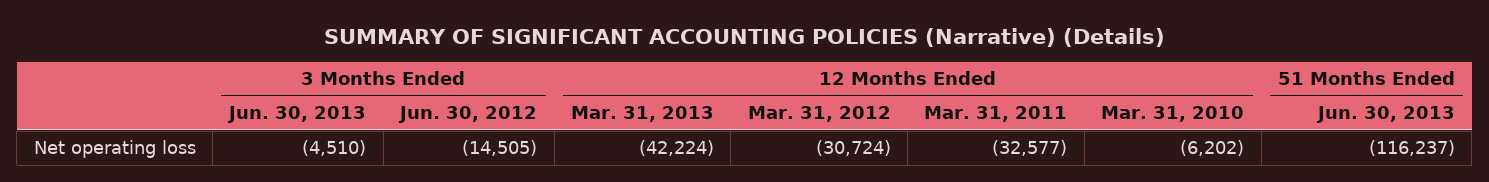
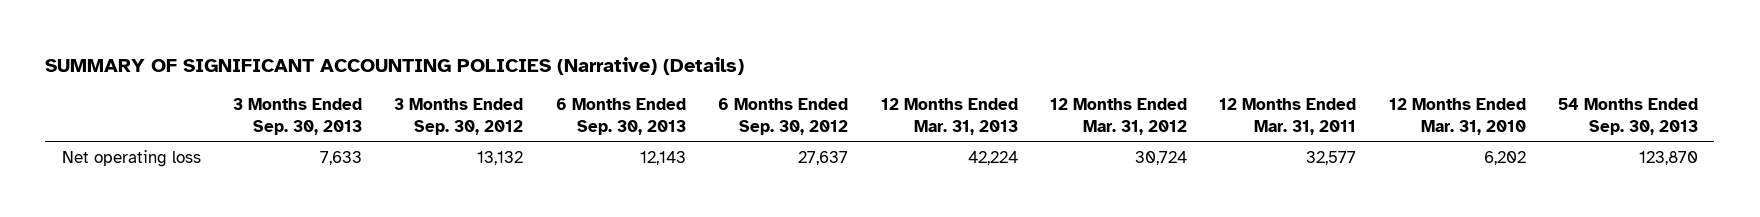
- | 3 Months Ended Jun. 30, 2013 | 3 Months Ended Jun. 30, 2012 | 12 Months Ended Mar. 31, 2013 | 12 Months Ended Mar. 31, 2012 | 12 Months Ended Mar. 31, 2011 | 12 Months Ended Mar. 31, 2010 | 51 Months Ended Jun. 30, 2013
+ | 3 Months Ended Sep. 30, 2013 | 3 Months Ended Sep. 30, 2012 | 6 Months Ended Sep. 30, 2013 | 6 Months Ended Sep. 30, 2012 | 12 Months Ended Mar. 31, 2013 | 12 Months Ended Mar. 31, 2012 | 12 Months Ended Mar. 31, 2011 | 12 Months Ended Mar. 31, 2010 | 54 Months Ended Sep. 30, 2013
- Net operating loss | (4,510) | (14,505) | (42,224) | (30,724) | (32,577) | (6,202) | (116,237)
+ Net operating loss | 7,633 | 13,132 | 12,143 | 27,637 | 42,224 | 30,724 | 32,577 | 6,202 | 123,870

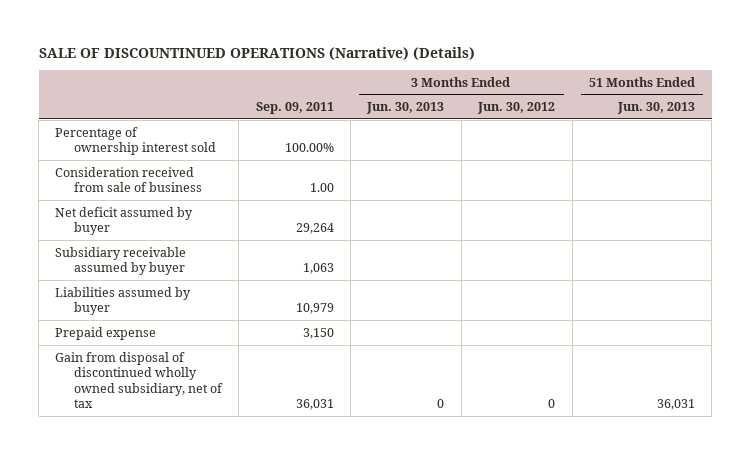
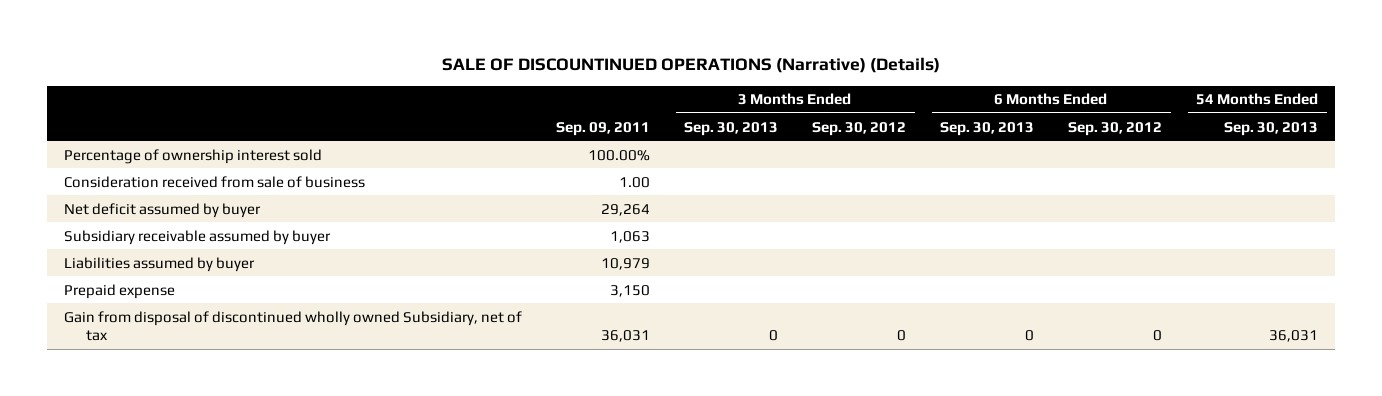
- | Sep. 09, 2011 | 3 Months Ended Jun. 30, 2013 | 3 Months Ended Jun. 30, 2012 | 51 Months Ended Jun. 30, 2013
+ | Sep. 09, 2011 | 3 Months Ended Sep. 30, 2013 | 3 Months Ended Sep. 30, 2012 | 6 Months Ended Sep. 30, 2013 | 6 Months Ended Sep. 30, 2012 | 54 Months Ended Sep. 30, 2013
- Gain from disposal of discontinued wholly owned subsidiary, net of tax | 36,031 | 0 | 0 | 36,031
+ Gain from disposal of discontinued wholly owned Subsidiary, net of tax | 36,031 | 0 | 0 | 0 | 0 | 36,031

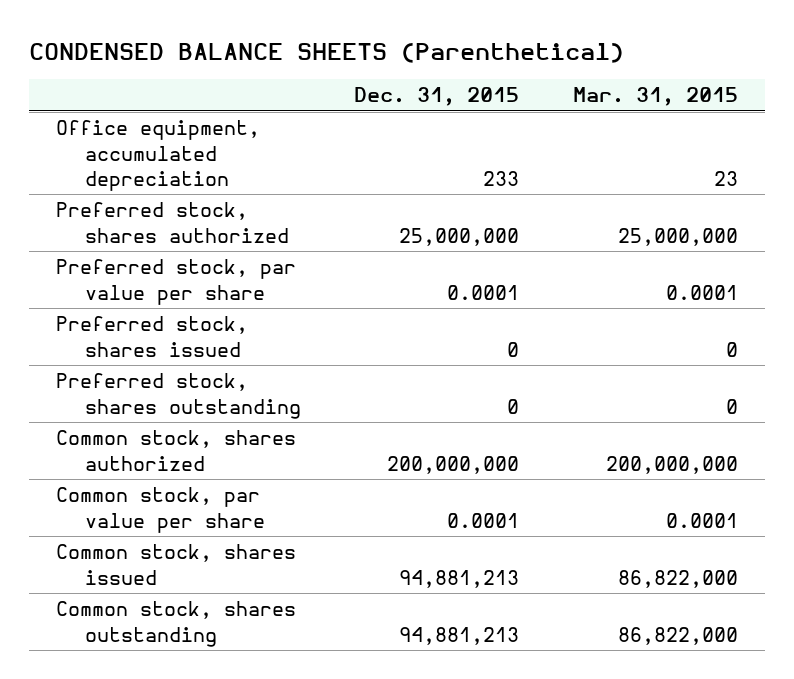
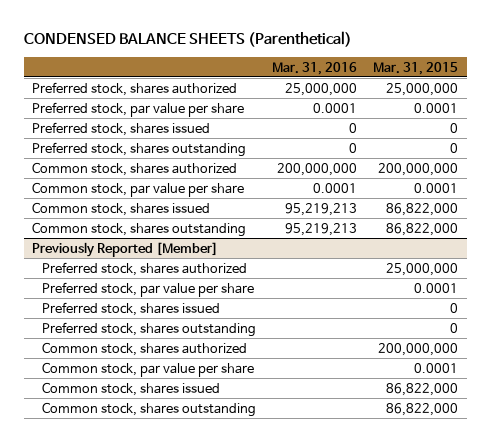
- | Dec. 31, 2015 | Mar. 31, 2015
+ | Mar. 31, 2016 | Mar. 31, 2015
- Office equipment, accumulated depreciation | 233 | 23
+ Previously Reported [Member]
+ Preferred stock, shares authorized | | 25,000,000
+ Preferred stock, par value per share | | 0.0001
+ Preferred stock, shares issued | | 0
+ Preferred stock, shares outstanding | | 0
+ Common stock, shares authorized | | 200,000,000
+ Common stock, par value per share | | 0.0001
+ Common stock, shares issued | | 86,822,000
+ Common stock, shares outstanding | | 86,822,000

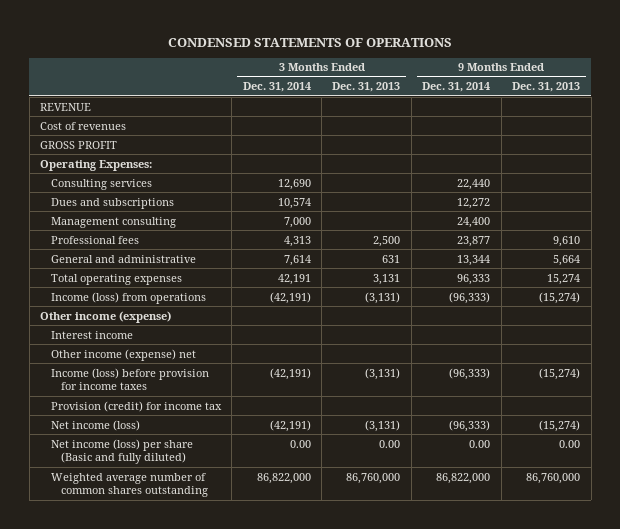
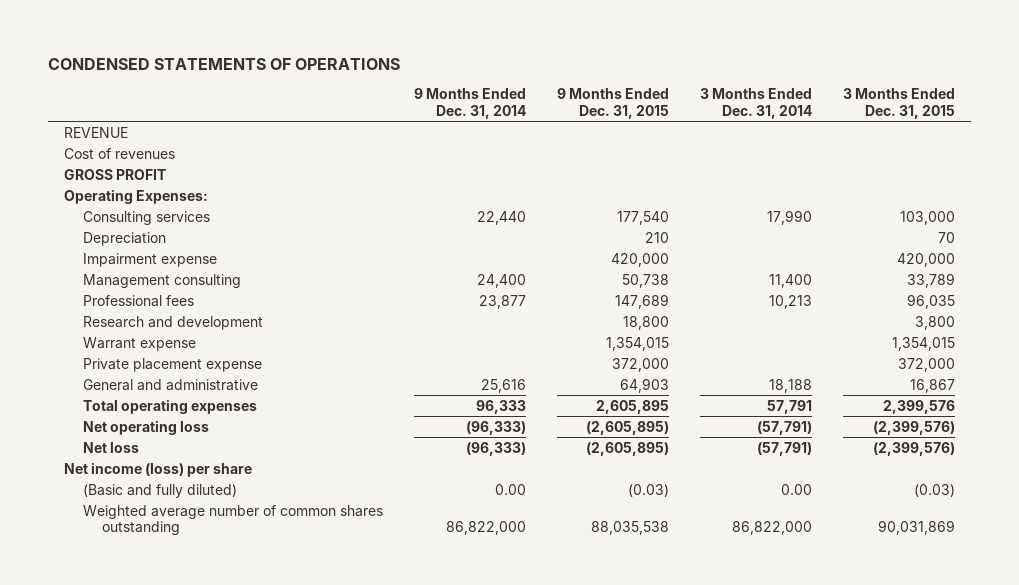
- | 3 Months Ended Dec. 31, 2014 | 3 Months Ended Dec. 31, 2013 | 9 Months Ended Dec. 31, 2014 | 9 Months Ended Dec. 31, 2013
+ | 9 Months Ended Dec. 31, 2014 | 9 Months Ended Dec. 31, 2015 | 3 Months Ended Dec. 31, 2014 | 3 Months Ended Dec. 31, 2015
- Consulting services | 12,690 | | 22,440 |
- Dues and subscriptions | 10,574 | | 12,272 |
- Management consulting | 7,000 | | 24,400 |
- Professional fees | 4,313 | 2,500 | 23,877 | 9,610
- General and administrative | 7,614 | 631 | 13,344 | 5,664
- Total operating expenses | 42,191 | 3,131 | 96,333 | 15,274
- Income (loss) from operations | (42,191) | (3,131) | (96,333) | (15,274)
- Other income (expense)
- Interest income
- Other income (expense) net
- Income (loss) before provision for income taxes | (42,191) | (3,131) | (96,333) | (15,274)
- Provision (credit) for income tax
- Net income (loss) | (42,191) | (3,131) | (96,333) | (15,274)
- Net income (loss) per share (Basic and fully diluted) | 0.00 | 0.00 | 0.00 | 0.00
+ Consulting services | 22,440 | 177,540 | 17,990 | 103,000
+ Depreciation | | 210 | | 70
+ Impairment expense | | 420,000 | | 420,000
+ Management consulting | 24,400 | 50,738 | 11,400 | 33,789
+ Professional fees | 23,877 | 147,689 | 10,213 | 96,035
+ Research and development | | 18,800 | | 3,800
+ Warrant expense | | 1,354,015 | | 1,354,015
+ Private placement expense | | 372,000 | | 372,000
+ General and administrative | 25,616 | 64,903 | 18,188 | 16,867
+ Total operating expenses | 96,333 | 2,605,895 | 57,791 | 2,399,576
+ Net operating loss | (96,333) | (2,605,895) | (57,791) | (2,399,576)
+ Net loss | (96,333) | (2,605,895) | (57,791) | (2,399,576)
+ Net income (loss) per share
+ (Basic and fully diluted) | 0.00 | (0.03) | 0.00 | (0.03)

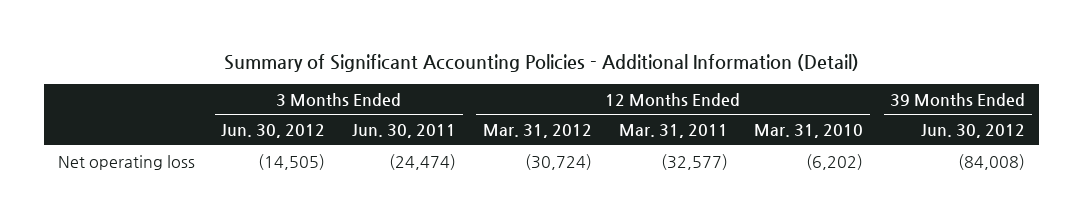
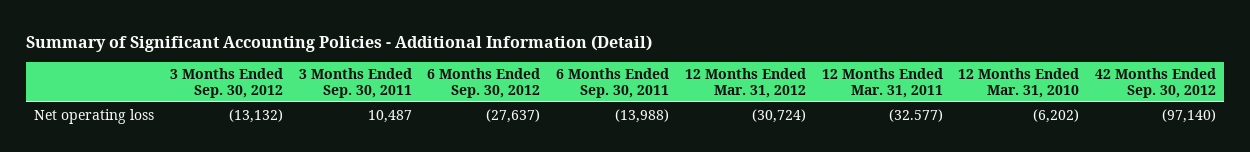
- | 3 Months Ended Jun. 30, 2012 | 3 Months Ended Jun. 30, 2011 | 12 Months Ended Mar. 31, 2012 | 12 Months Ended Mar. 31, 2011 | 12 Months Ended Mar. 31, 2010 | 39 Months Ended Jun. 30, 2012
+ | 3 Months Ended Sep. 30, 2012 | 3 Months Ended Sep. 30, 2011 | 6 Months Ended Sep. 30, 2012 | 6 Months Ended Sep. 30, 2011 | 12 Months Ended Mar. 31, 2012 | 12 Months Ended Mar. 31, 2011 | 12 Months Ended Mar. 31, 2010 | 42 Months Ended Sep. 30, 2012
- Net operating loss | (14,505) | (24,474) | (30,724) | (32,577) | (6,202) | (84,008)
+ Net operating loss | (13,132) | 10,487 | (27,637) | (13,988) | (30,724) | (32.577) | (6,202) | (97,140)

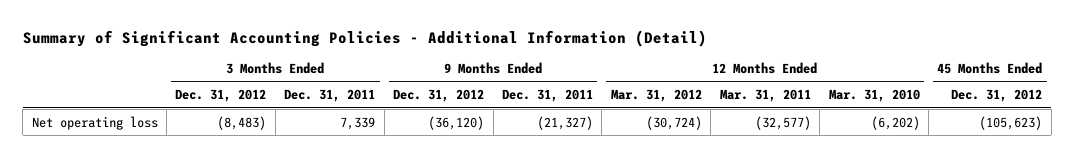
- | 3 Months Ended Sep. 30, 2012 | 3 Months Ended Sep. 30, 2011 | 6 Months Ended Sep. 30, 2012 | 6 Months Ended Sep. 30, 2011 | 12 Months Ended Mar. 31, 2012 | 12 Months Ended Mar. 31, 2011 | 12 Months Ended Mar. 31, 2010 | 42 Months Ended Sep. 30, 2012
+ | 3 Months Ended Dec. 31, 2012 | 3 Months Ended Dec. 31, 2011 | 9 Months Ended Dec. 31, 2012 | 9 Months Ended Dec. 31, 2011 | 12 Months Ended Mar. 31, 2012 | 12 Months Ended Mar. 31, 2011 | 12 Months Ended Mar. 31, 2010 | 45 Months Ended Dec. 31, 2012
- Net operating loss | (13,132) | 10,487 | (27,637) | (13,988) | (30,724) | (32.577) | (6,202) | (97,140)
+ Net operating loss | (8,483) | 7,339 | (36,120) | (21,327) | (30,724) | (32,577) | (6,202) | (105,623)

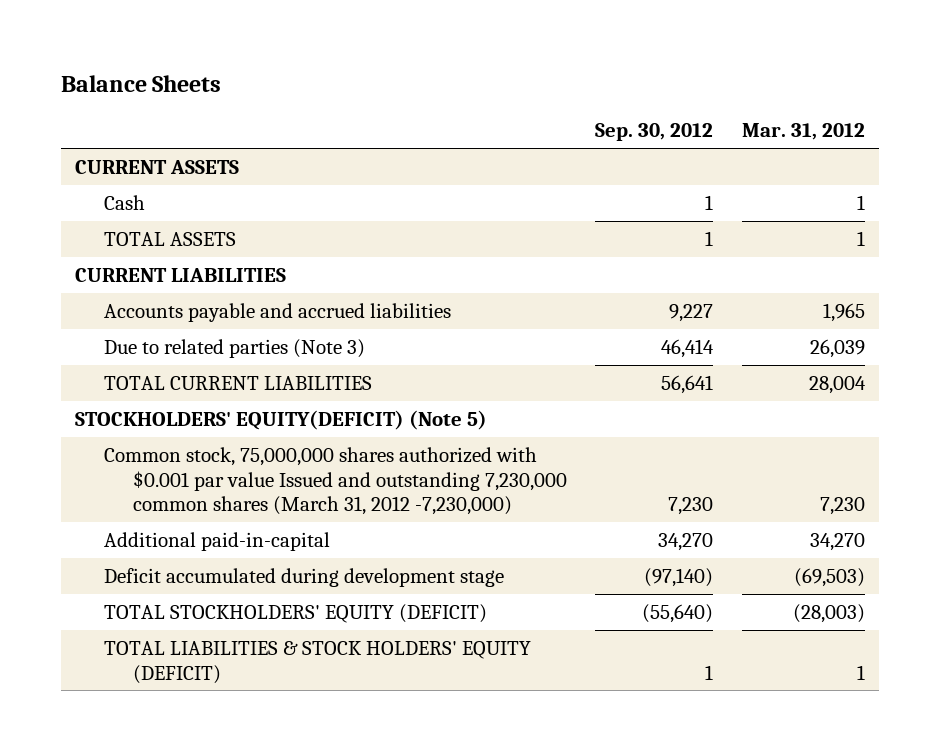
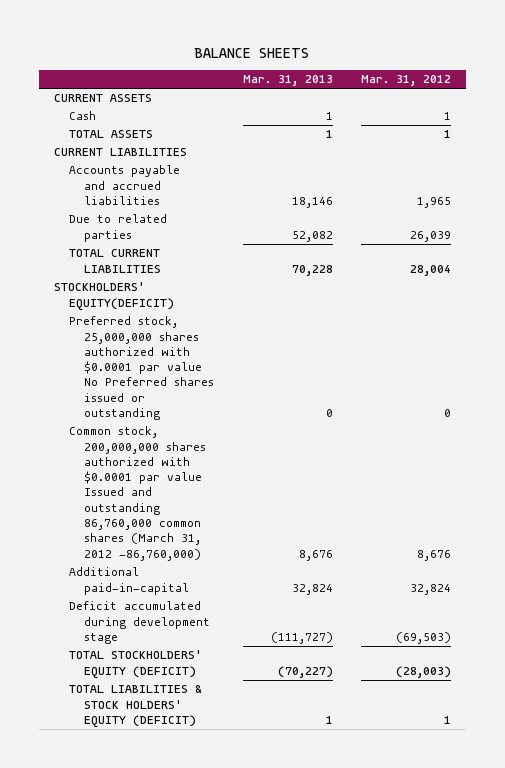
- Balance Sheets
+ BALANCE SHEETS
- | Sep. 30, 2012 | Mar. 31, 2012
+ | Mar. 31, 2013 | Mar. 31, 2012
- Due to related parties (Note 3) | 46,414 | 26,039
+ Due to related parties | 52,082 | 26,039
- STOCKHOLDERS' EQUITY(DEFICIT) (Note 5)
- Common stock, 75,000,000 shares authorized with $0.001 par value Issued and outstanding 7,230,000 common shares (March 31, 2012 -7,230,000) | 7,230 | 7,230
- Additional paid-in-capital | 34,270 | 34,270
+ STOCKHOLDERS' EQUITY(DEFICIT)
+ Preferred stock, 25,000,000 shares authorized with $0.0001 par value No Preferred shares issued or outstanding | 0 | 0
+ Common stock, 200,000,000 shares authorized with $0.0001 par value Issued and outstanding 86,760,000 common shares (March 31, 2012 -86,760,000) | 8,676 | 8,676
+ Additional paid-in-capital | 32,824 | 32,824

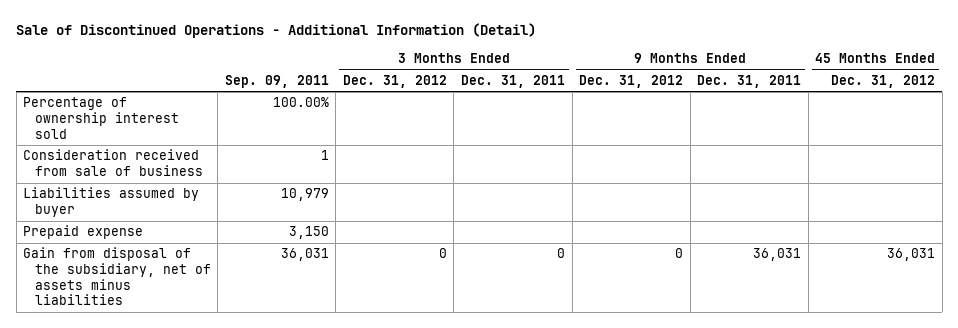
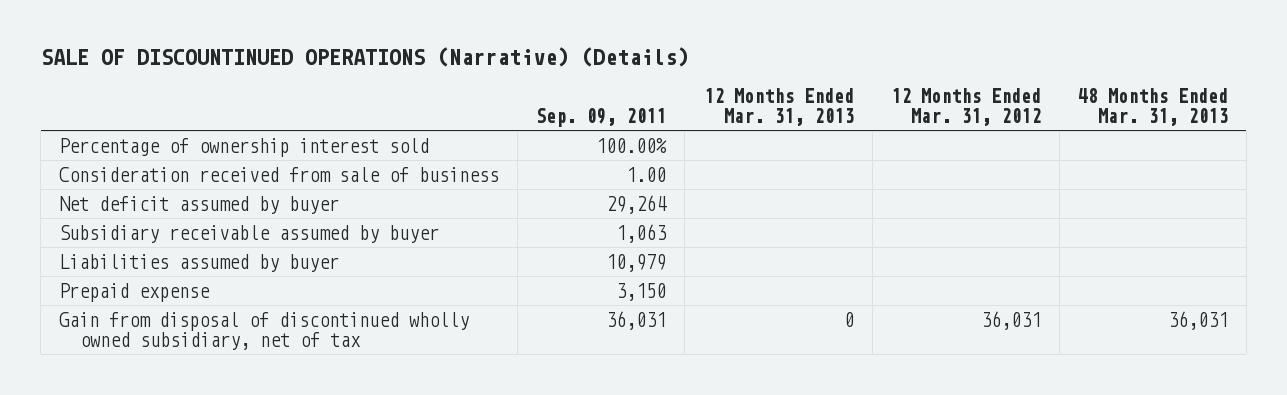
- Sale of Discontinued Operations - Additional Information (Detail)
+ SALE OF DISCOUNTINUED OPERATIONS (Narrative) (Details)
- | Sep. 09, 2011 | 3 Months Ended Dec. 31, 2012 | 3 Months Ended Dec. 31, 2011 | 9 Months Ended Dec. 31, 2012 | 9 Months Ended Dec. 31, 2011 | 45 Months Ended Dec. 31, 2012
+ | Sep. 09, 2011 | 12 Months Ended Mar. 31, 2013 | 12 Months Ended Mar. 31, 2012 | 48 Months Ended Mar. 31, 2013
- Consideration received from sale of business | 1 | | | | |
+ Consideration received from sale of business | 1.00 | | |
+ Net deficit assumed by buyer | 29,264 | | |
+ Subsidiary receivable assumed by buyer | 1,063 | | |
- Gain from disposal of the subsidiary, net of assets minus liabilities | 36,031 | 0 | 0 | 0 | 36,031 | 36,031
+ Gain from disposal of discontinued wholly owned subsidiary, net of tax | 36,031 | 0 | 36,031 | 36,031

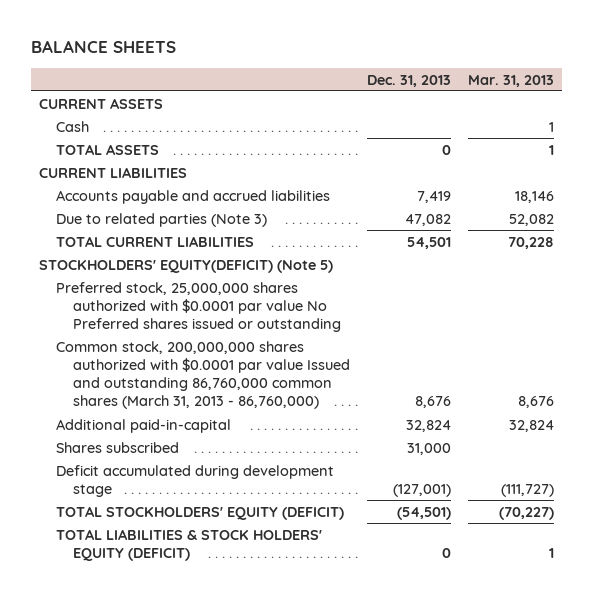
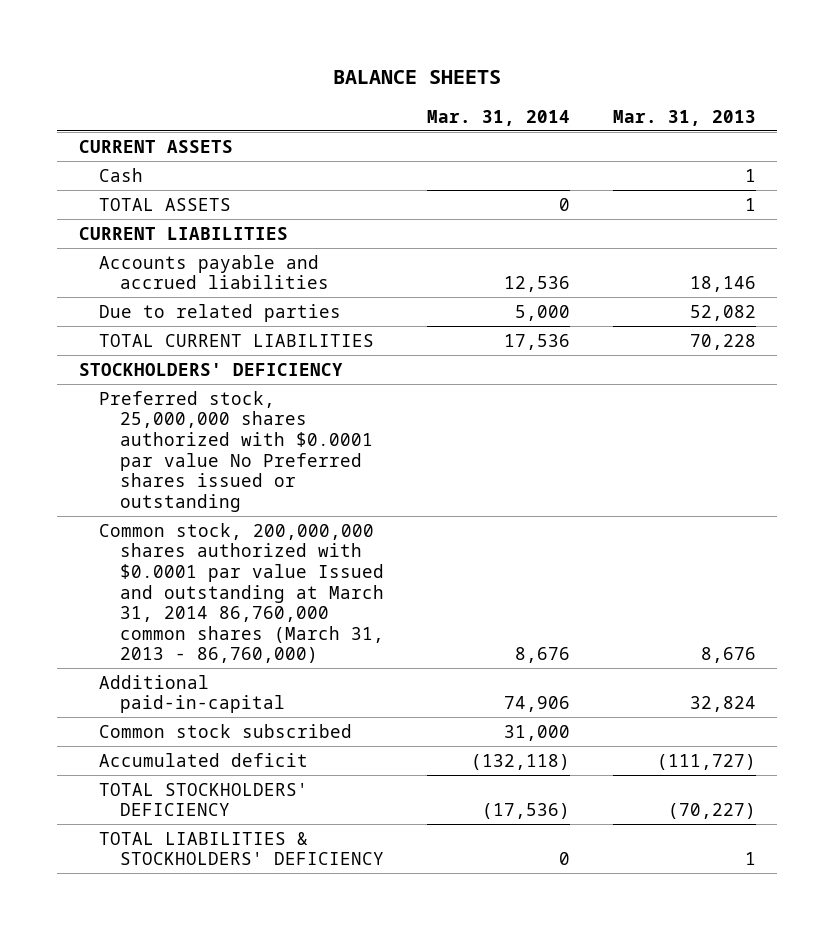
- | Dec. 31, 2013 | Mar. 31, 2013
+ | Mar. 31, 2014 | Mar. 31, 2013
- Due to related parties (Note 3) | 47,082 | 52,082
+ Due to related parties | 5,000 | 52,082
- STOCKHOLDERS' EQUITY(DEFICIT) (Note 5)
+ STOCKHOLDERS' DEFICIENCY
- Common stock, 200,000,000 shares authorized with $0.0001 par value Issued and outstanding 86,760,000 common shares (March 31, 2013 - 86,760,000) | 8,676 | 8,676
+ Common stock, 200,000,000 shares authorized with $0.0001 par value Issued and outstanding at March 31, 2014 86,760,000 common shares (March 31, 2013 - 86,760,000) | 8,676 | 8,676
- Shares subscribed | 31,000 |
- Deficit accumulated during development stage | (127,001) | (111,727)
- TOTAL STOCKHOLDERS' EQUITY (DEFICIT) | (54,501) | (70,227)
- TOTAL LIABILITIES & STOCK HOLDERS' EQUITY (DEFICIT) | 0 | 1
+ Common stock subscribed | 31,000 |
+ Accumulated deficit | (132,118) | (111,727)
+ TOTAL STOCKHOLDERS' DEFICIENCY | (17,536) | (70,227)
+ TOTAL LIABILITIES & STOCKHOLDERS' DEFICIENCY | 0 | 1

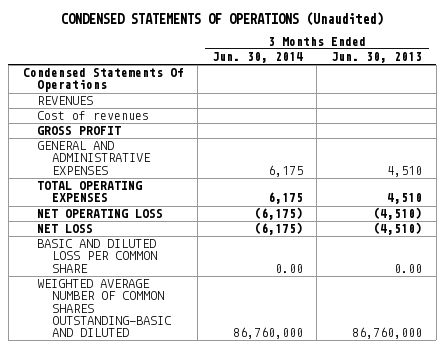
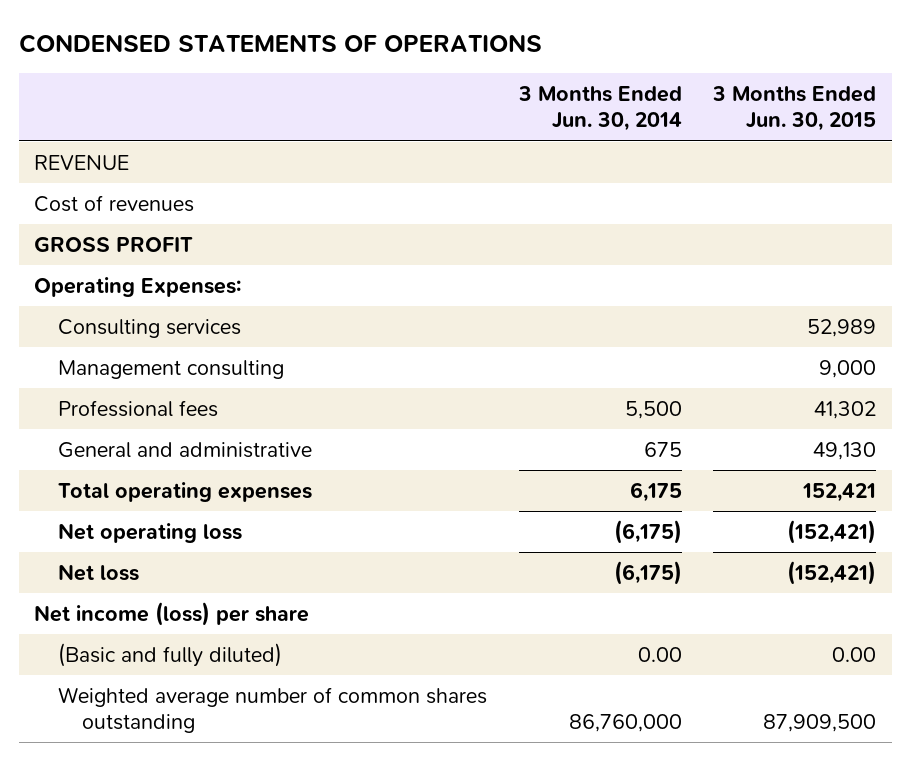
- CONDENSED STATEMENTS OF OPERATIONS (Unaudited)
+ CONDENSED STATEMENTS OF OPERATIONS
- | 3 Months Ended Jun. 30, 2014 | 3 Months Ended Jun. 30, 2013
+ | 3 Months Ended Jun. 30, 2014 | 3 Months Ended Jun. 30, 2015
- Condensed Statements Of Operations
- REVENUES
+ REVENUE
- GENERAL AND ADMINISTRATIVE EXPENSES | 6,175 | 4,510
- TOTAL OPERATING EXPENSES | 6,175 | 4,510
- NET OPERATING LOSS | (6,175) | (4,510)
- NET LOSS | (6,175) | (4,510)
- BASIC AND DILUTED LOSS PER COMMON SHARE | 0.00 | 0.00
- WEIGHTED AVERAGE NUMBER OF COMMON SHARES OUTSTANDING-BASIC AND DILUTED | 86,760,000 | 86,760,000
+ Operating Expenses:
+ Consulting services | | 52,989
+ Management consulting | | 9,000
+ Professional fees | 5,500 | 41,302
+ General and administrative | 675 | 49,130
+ Total operating expenses | 6,175 | 152,421
+ Net operating loss | (6,175) | (152,421)
+ Net loss | (6,175) | (152,421)
+ Net income (loss) per share
+ (Basic and fully diluted) | 0.00 | 0.00
+ Weighted average number of common shares outstanding | 86,760,000 | 87,909,500

